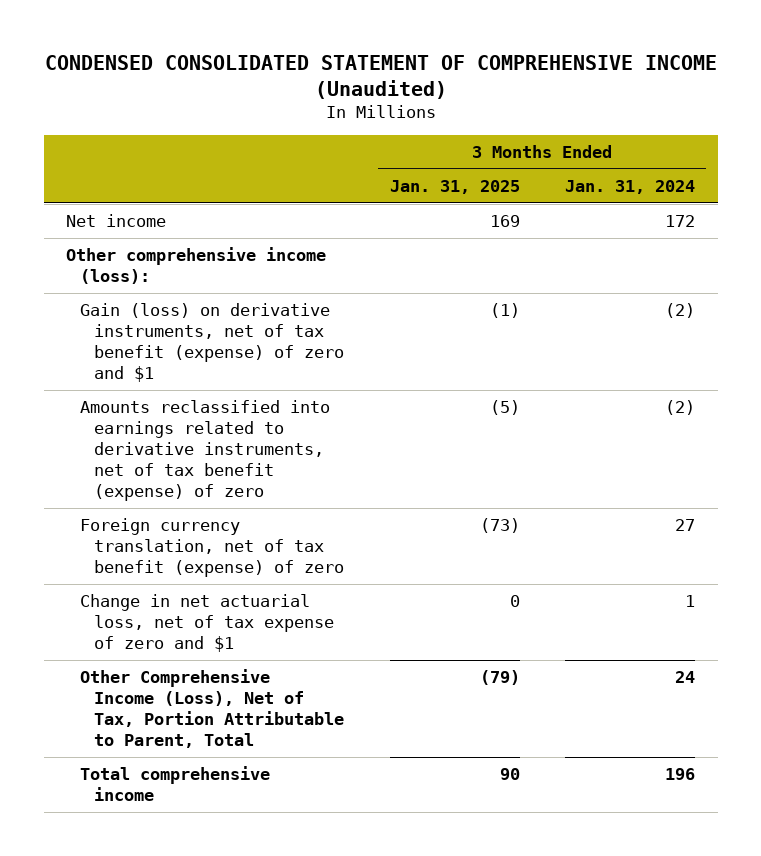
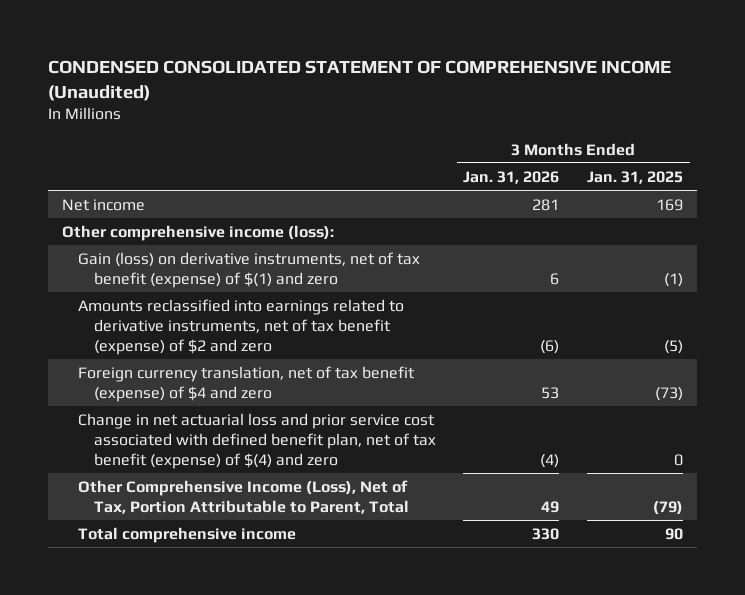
- | 3 Months Ended Jan. 31, 2025 | 3 Months Ended Jan. 31, 2024
+ | 3 Months Ended Jan. 31, 2026 | 3 Months Ended Jan. 31, 2025
- Gain (loss) on derivative instruments, net of tax benefit (expense) of zero and $1 | (1) | (2)
- Amounts reclassified into earnings related to derivative instruments, net of tax benefit (expense) of zero | (5) | (2)
- Foreign currency translation, net of tax benefit (expense) of zero | (73) | 27
- Change in net actuarial loss, net of tax expense of zero and $1 | 0 | 1
+ Gain (loss) on derivative instruments, net of tax benefit (expense) of $(1) and zero | 6 | (1)
+ Amounts reclassified into earnings related to derivative instruments, net of tax benefit (expense) of $2 and zero | (6) | (5)
+ Foreign currency translation, net of tax benefit (expense) of $4 and zero | 53 | (73)
+ Change in net actuarial loss and prior service cost associated with defined benefit plan, net of tax benefit (expense) of $(4) and zero | (4) | 0

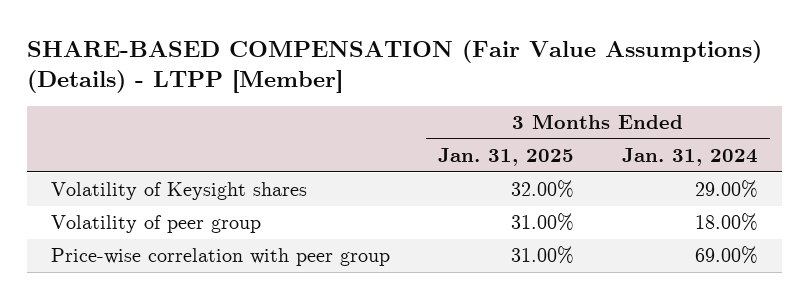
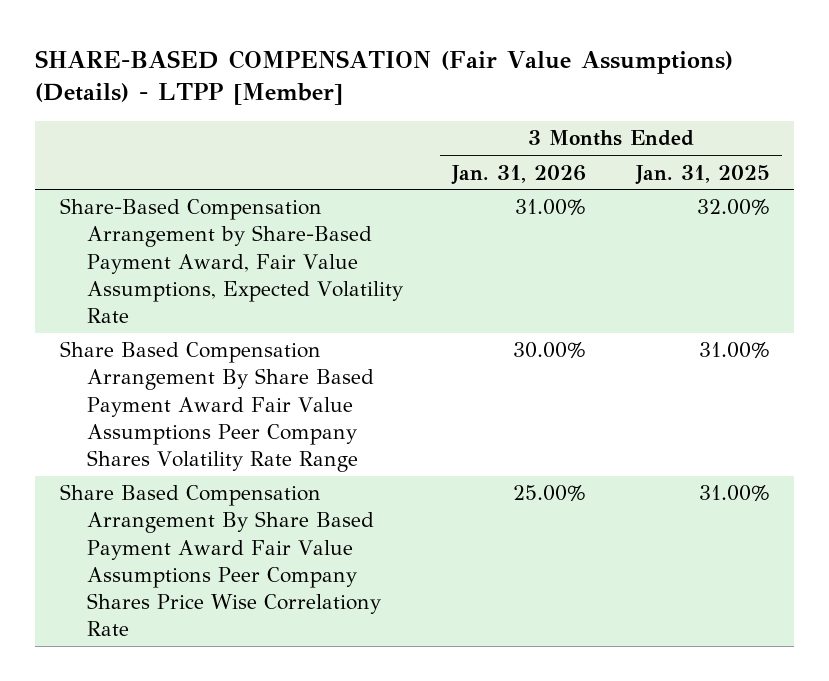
- | 3 Months Ended Jan. 31, 2025 | 3 Months Ended Jan. 31, 2024
+ | 3 Months Ended Jan. 31, 2026 | 3 Months Ended Jan. 31, 2025
- Volatility of Keysight shares | 32.00% | 29.00%
- Volatility of peer group | 31.00% | 18.00%
- Price-wise correlation with peer group | 31.00% | 69.00%
+ Share-Based Compensation Arrangement by Share-Based Payment Award, Fair Value Assumptions, Expected Volatility Rate | 31.00% | 32.00%
+ Share Based Compensation Arrangement By Share Based Payment Award Fair Value Assumptions Peer Company Shares Volatility Rate Range | 30.00% | 31.00%
+ Share Based Compensation Arrangement By Share Based Payment Award Fair Value Assumptions Peer Company Shares Price Wise Correlationy Rate | 25.00% | 31.00%

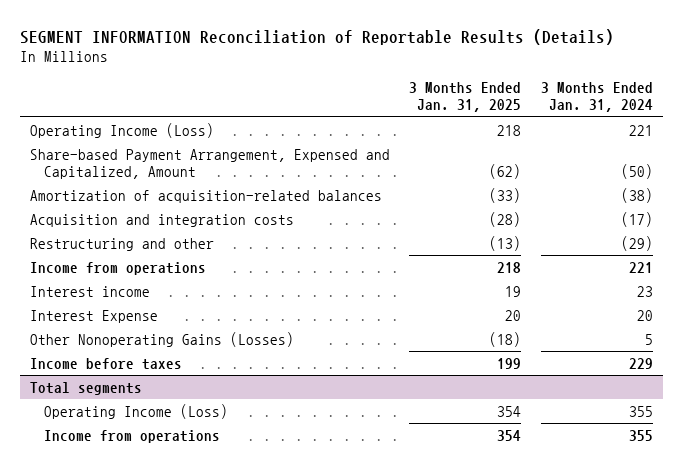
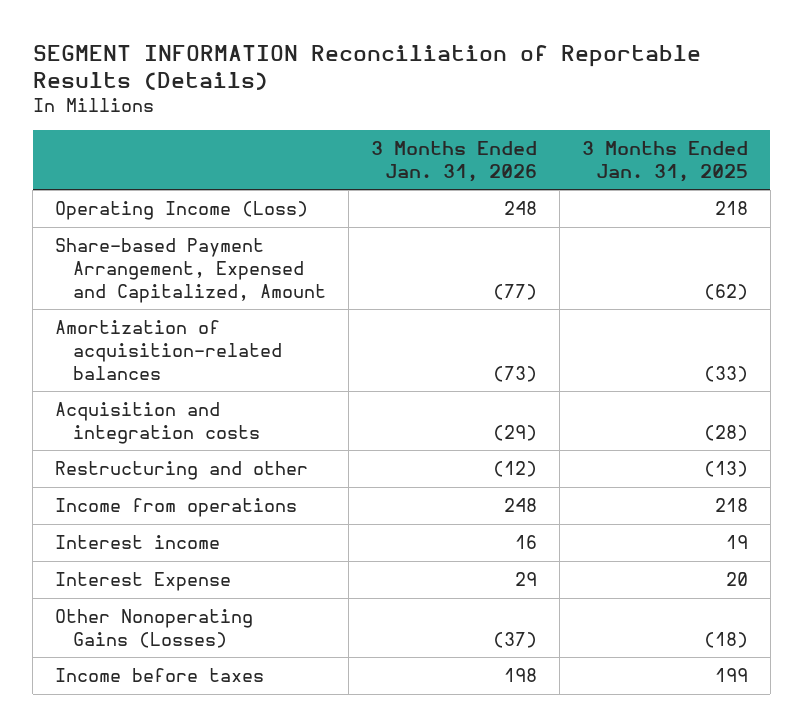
- | 3 Months Ended Jan. 31, 2025 | 3 Months Ended Jan. 31, 2024
+ | 3 Months Ended Jan. 31, 2026 | 3 Months Ended Jan. 31, 2025
- Total segments
- Operating Income (Loss) | 354 | 355
- Income from operations | 354 | 355

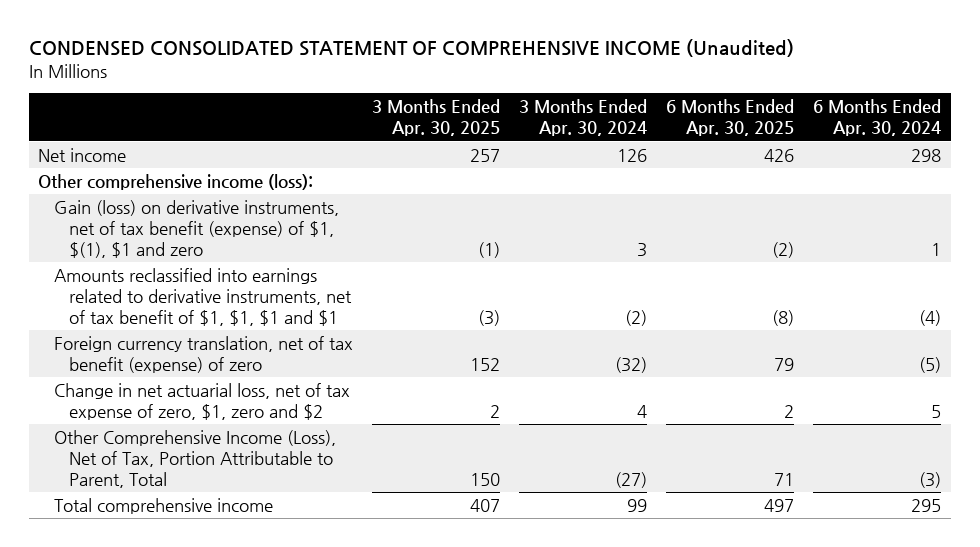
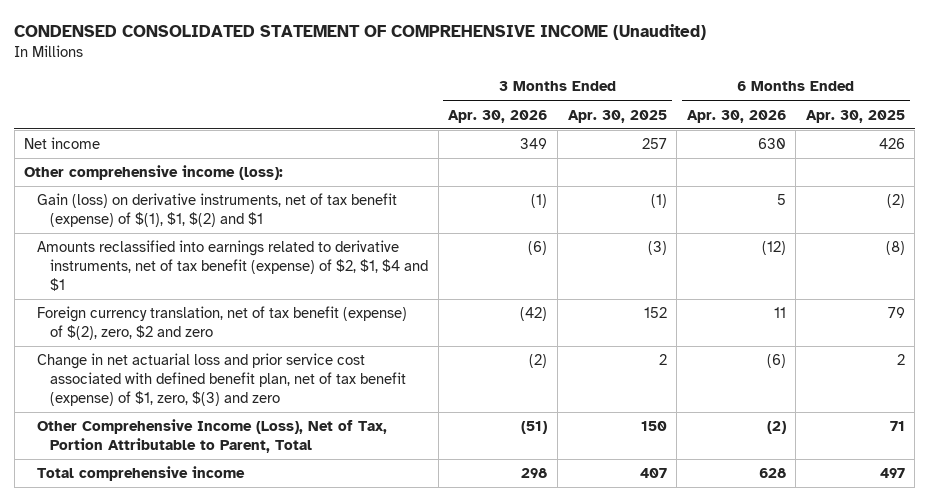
- | 3 Months Ended Apr. 30, 2025 | 3 Months Ended Apr. 30, 2024 | 6 Months Ended Apr. 30, 2025 | 6 Months Ended Apr. 30, 2024
+ | 3 Months Ended Apr. 30, 2026 | 3 Months Ended Apr. 30, 2025 | 6 Months Ended Apr. 30, 2026 | 6 Months Ended Apr. 30, 2025
- Gain (loss) on derivative instruments, net of tax benefit (expense) of $1, $(1), $1 and zero | (1) | 3 | (2) | 1
- Amounts reclassified into earnings related to derivative instruments, net of tax benefit of $1, $1, $1 and $1 | (3) | (2) | (8) | (4)
- Foreign currency translation, net of tax benefit (expense) of zero | 152 | (32) | 79 | (5)
- Change in net actuarial loss, net of tax expense of zero, $1, zero and $2 | 2 | 4 | 2 | 5
+ Gain (loss) on derivative instruments, net of tax benefit (expense) of $(1), $1, $(2) and $1 | (1) | (1) | 5 | (2)
+ Amounts reclassified into earnings related to derivative instruments, net of tax benefit (expense) of $2, $1, $4 and $1 | (6) | (3) | (12) | (8)
+ Foreign currency translation, net of tax benefit (expense) of $(2), zero, $2 and zero | (42) | 152 | 11 | 79
+ Change in net actuarial loss and prior service cost associated with defined benefit plan, net of tax benefit (expense) of $1, zero, $(3) and zero | (2) | 2 | (6) | 2

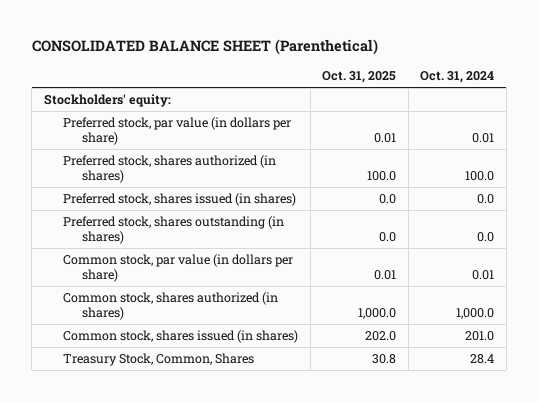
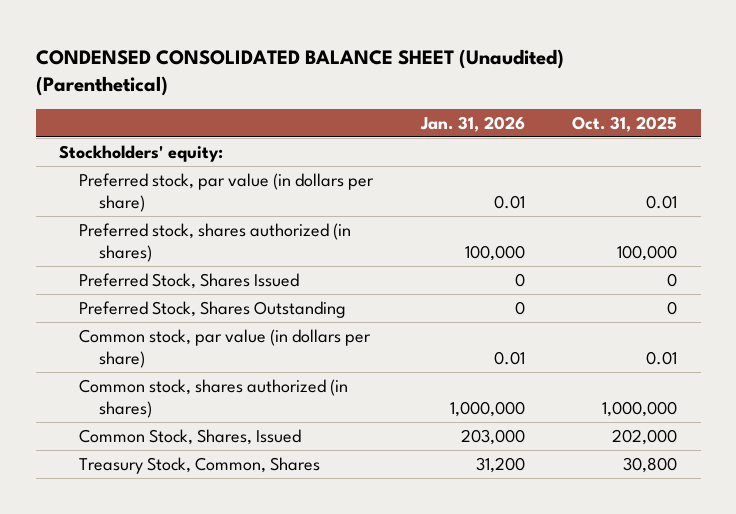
- CONSOLIDATED BALANCE SHEET (Parenthetical)
+ CONDENSED CONSOLIDATED BALANCE SHEET (Unaudited) (Parenthetical)
- | Oct. 31, 2025 | Oct. 31, 2024
+ | Jan. 31, 2026 | Oct. 31, 2025
- Preferred stock, shares authorized (in shares) | 100.0 | 100.0
- Preferred stock, shares issued (in shares) | 0.0 | 0.0
- Preferred stock, shares outstanding (in shares) | 0.0 | 0.0
+ Preferred stock, shares authorized (in shares) | 100,000 | 100,000
+ Preferred Stock, Shares Issued | 0 | 0
+ Preferred Stock, Shares Outstanding | 0 | 0
- Common stock, shares authorized (in shares) | 1,000.0 | 1,000.0
- Common stock, shares issued (in shares) | 202.0 | 201.0
- Treasury Stock, Common, Shares | 30.8 | 28.4
+ Common stock, shares authorized (in shares) | 1,000,000 | 1,000,000
+ Common Stock, Shares, Issued | 203,000 | 202,000
+ Treasury Stock, Common, Shares | 31,200 | 30,800

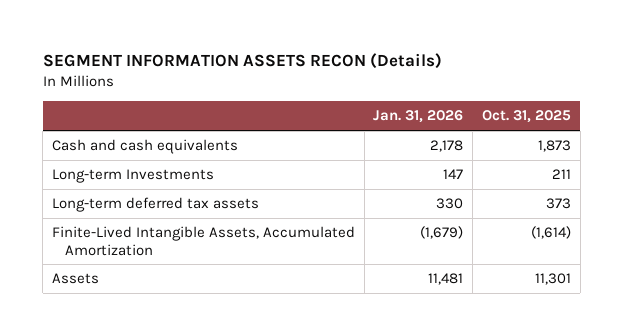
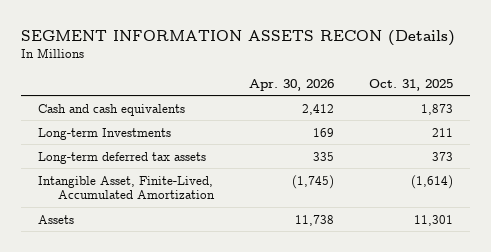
- | Jan. 31, 2026 | Oct. 31, 2025
+ | Apr. 30, 2026 | Oct. 31, 2025
- Finite-Lived Intangible Assets, Accumulated Amortization | (1,679) | (1,614)
+ Intangible Asset, Finite-Lived, Accumulated Amortization | (1,745) | (1,614)

